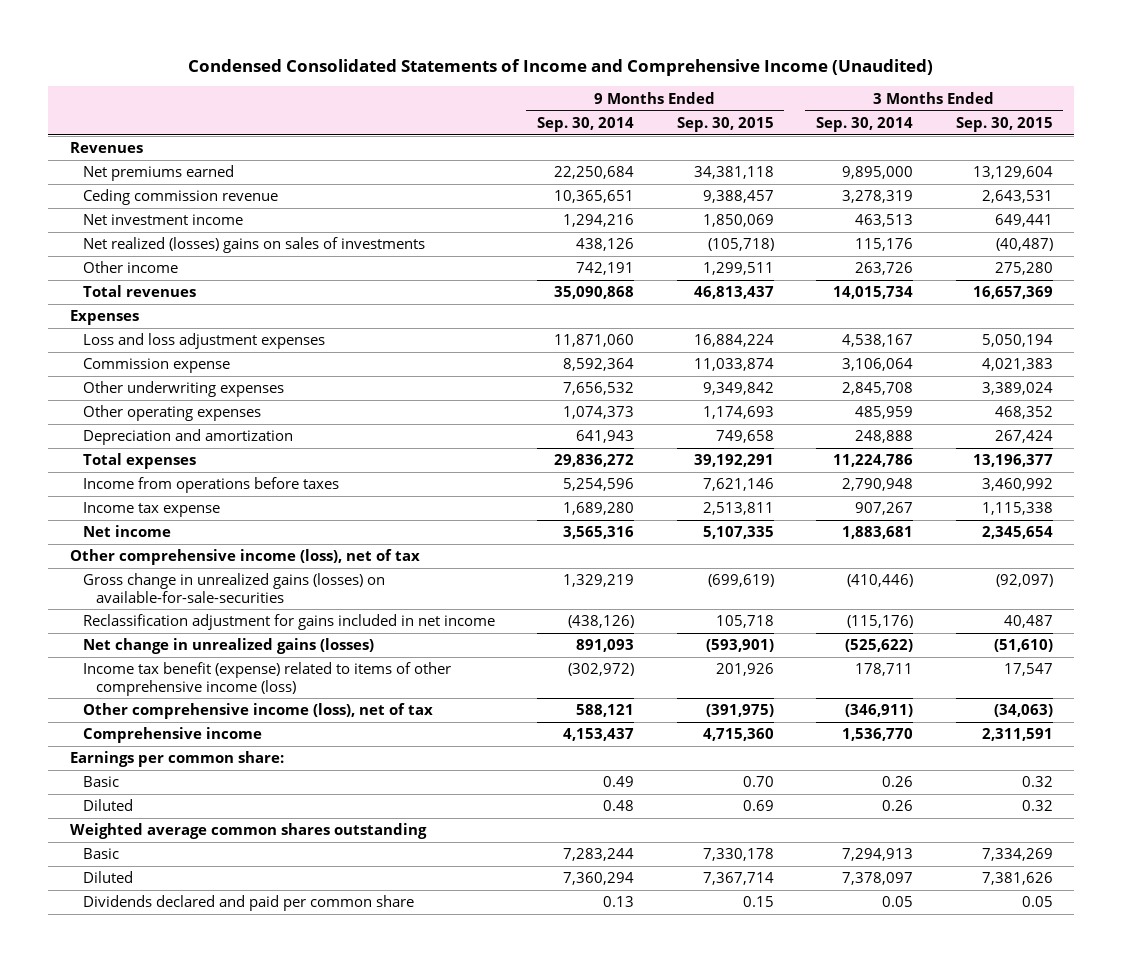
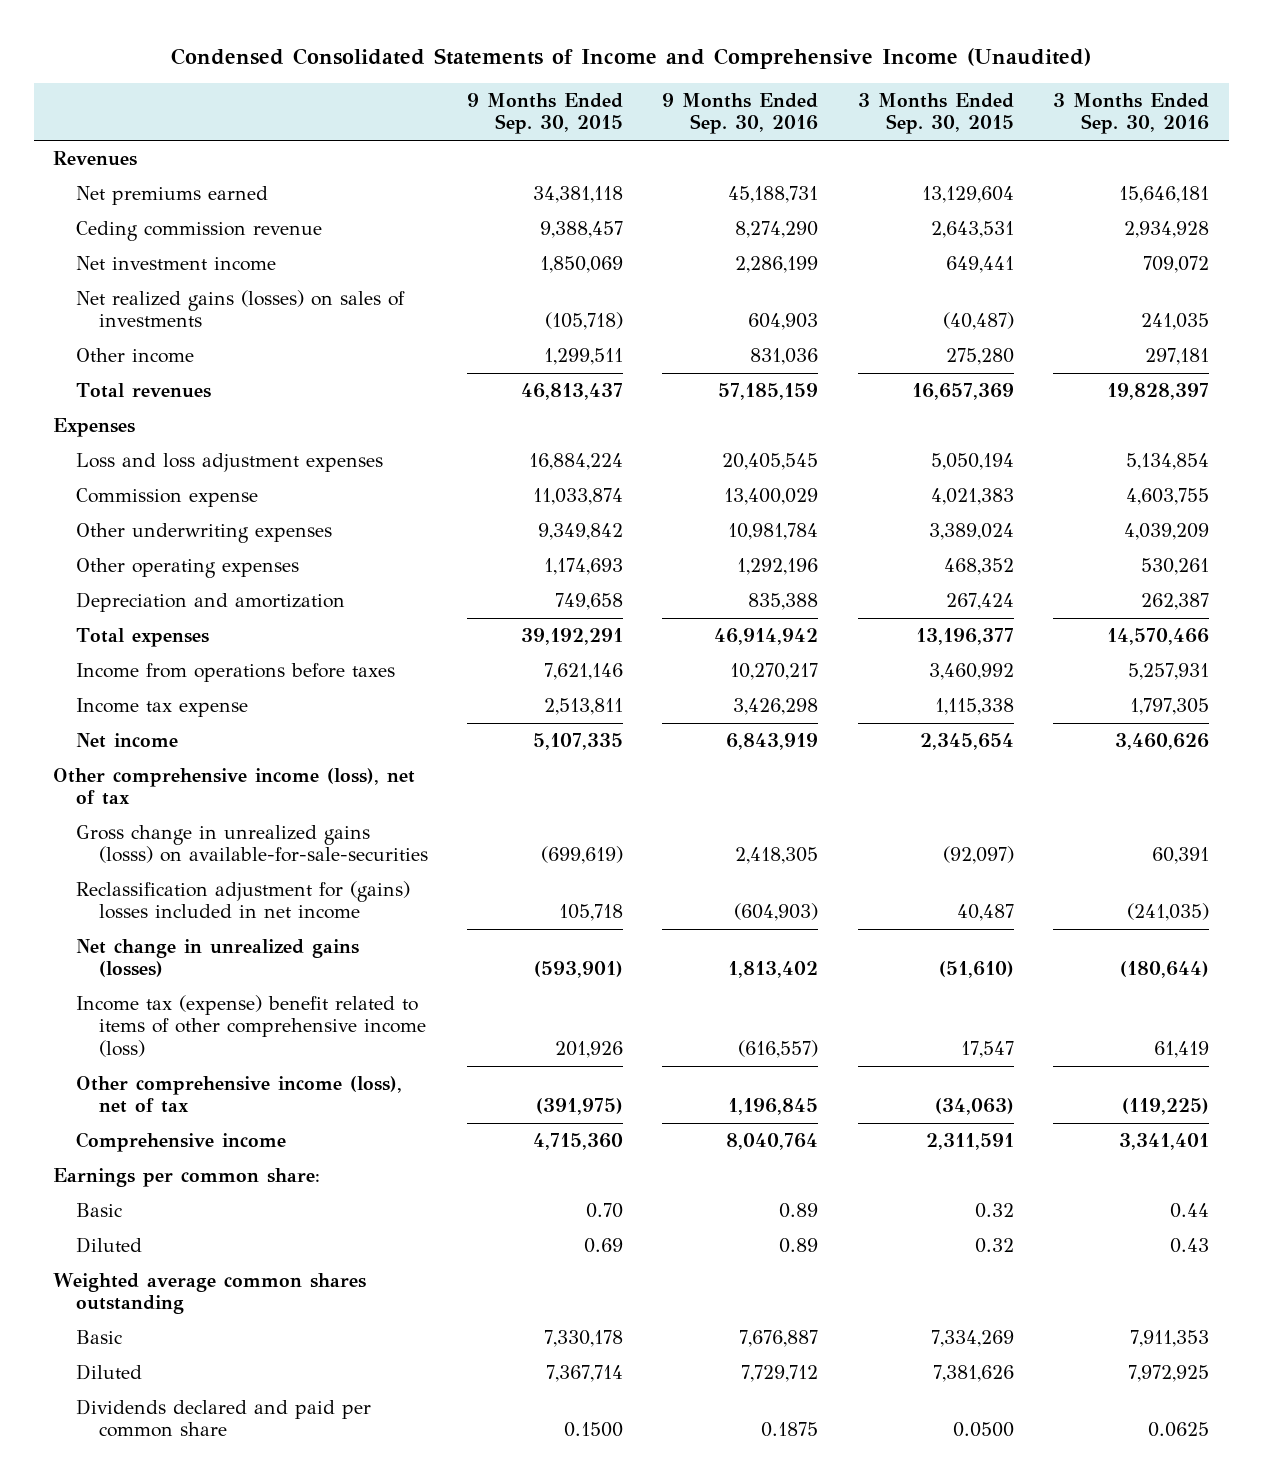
- | 9 Months Ended Sep. 30, 2014 | 9 Months Ended Sep. 30, 2015 | 3 Months Ended Sep. 30, 2014 | 3 Months Ended Sep. 30, 2015
+ | 9 Months Ended Sep. 30, 2015 | 9 Months Ended Sep. 30, 2016 | 3 Months Ended Sep. 30, 2015 | 3 Months Ended Sep. 30, 2016
- Net realized (losses) gains on sales of investments | 438,126 | (105,718) | 115,176 | (40,487)
+ Net realized gains (losses) on sales of investments | (105,718) | 604,903 | (40,487) | 241,035
- Gross change in unrealized gains (losses) on available-for-sale-securities | 1,329,219 | (699,619) | (410,446) | (92,097)
- Reclassification adjustment for gains included in net income | (438,126) | 105,718 | (115,176) | 40,487
+ Gross change in unrealized gains (losss) on available-for-sale-securities | (699,619) | 2,418,305 | (92,097) | 60,391
+ Reclassification adjustment for (gains) losses included in net income | 105,718 | (604,903) | 40,487 | (241,035)
- Income tax benefit (expense) related to items of other comprehensive income (loss) | (302,972) | 201,926 | 178,711 | 17,547
+ Income tax (expense) benefit related to items of other comprehensive income (loss) | 201,926 | (616,557) | 17,547 | 61,419
- Dividends declared and paid per common share | 0.13 | 0.15 | 0.05 | 0.05
+ Dividends declared and paid per common share | 0.1500 | 0.1875 | 0.0500 | 0.0625

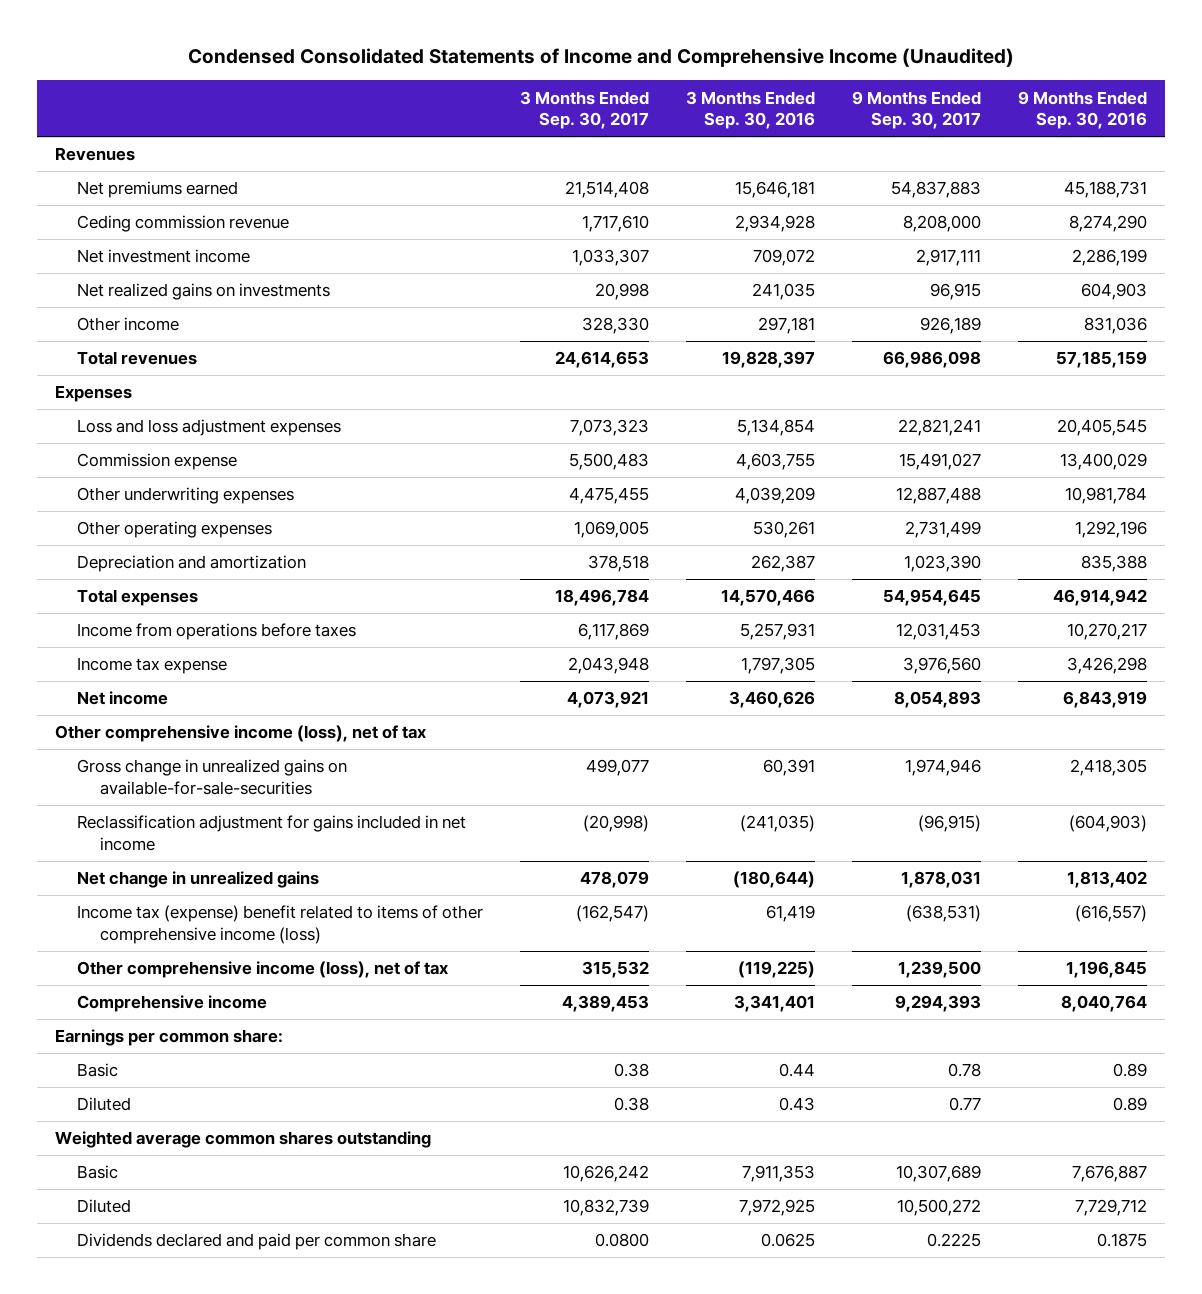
- | 9 Months Ended Sep. 30, 2015 | 9 Months Ended Sep. 30, 2016 | 3 Months Ended Sep. 30, 2015 | 3 Months Ended Sep. 30, 2016
+ | 3 Months Ended Sep. 30, 2017 | 3 Months Ended Sep. 30, 2016 | 9 Months Ended Sep. 30, 2017 | 9 Months Ended Sep. 30, 2016
- Net realized gains (losses) on sales of investments | (105,718) | 604,903 | (40,487) | 241,035
+ Net realized gains on investments | 20,998 | 241,035 | 96,915 | 604,903
- Gross change in unrealized gains (losss) on available-for-sale-securities | (699,619) | 2,418,305 | (92,097) | 60,391
- Reclassification adjustment for (gains) losses included in net income | 105,718 | (604,903) | 40,487 | (241,035)
- Net change in unrealized gains (losses) | (593,901) | 1,813,402 | (51,610) | (180,644)
+ Gross change in unrealized gains on available-for-sale-securities | 499,077 | 60,391 | 1,974,946 | 2,418,305
+ Reclassification adjustment for gains included in net income | (20,998) | (241,035) | (96,915) | (604,903)
+ Net change in unrealized gains | 478,079 | (180,644) | 1,878,031 | 1,813,402

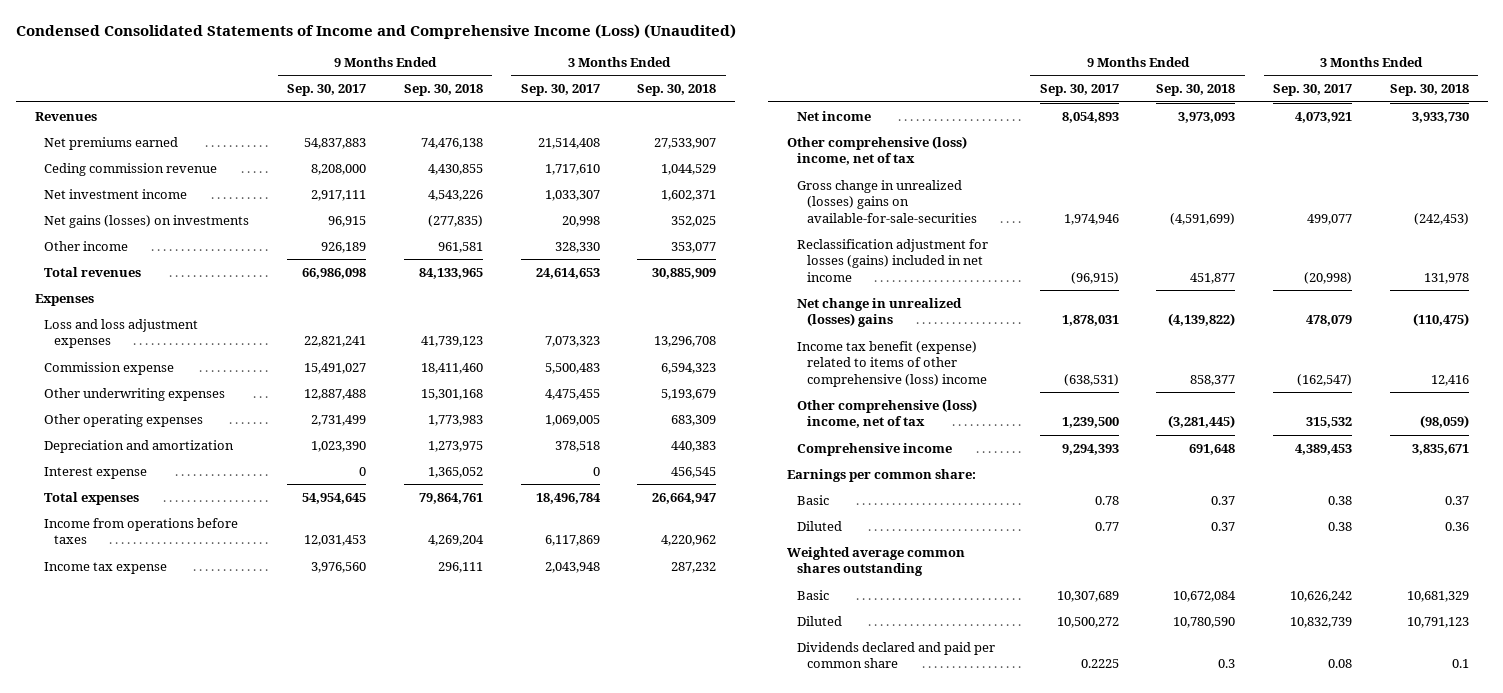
- Condensed Consolidated Statements of Income and Comprehensive Income (Unaudited)
+ Condensed Consolidated Statements of Income and Comprehensive Income (Loss) (Unaudited)
- | 3 Months Ended Sep. 30, 2017 | 3 Months Ended Sep. 30, 2016 | 9 Months Ended Sep. 30, 2017 | 9 Months Ended Sep. 30, 2016
+ | 9 Months Ended Sep. 30, 2017 | 9 Months Ended Sep. 30, 2018 | 3 Months Ended Sep. 30, 2017 | 3 Months Ended Sep. 30, 2018
- Net realized gains on investments | 20,998 | 241,035 | 96,915 | 604,903
+ Net gains (losses) on investments | 96,915 | (277,835) | 20,998 | 352,025
+ Interest expense | 0 | 1,365,052 | 0 | 456,545
- Other comprehensive income (loss), net of tax
- Gross change in unrealized gains on available-for-sale-securities | 499,077 | 60,391 | 1,974,946 | 2,418,305
- Reclassification adjustment for gains included in net income | (20,998) | (241,035) | (96,915) | (604,903)
- Net change in unrealized gains | 478,079 | (180,644) | 1,878,031 | 1,813,402
- Income tax (expense) benefit related to items of other comprehensive income (loss) | (162,547) | 61,419 | (638,531) | (616,557)
- Other comprehensive income (loss), net of tax | 315,532 | (119,225) | 1,239,500 | 1,196,845
+ Other comprehensive (loss) income, net of tax
+ Gross change in unrealized (losses) gains on available-for-sale-securities | 1,974,946 | (4,591,699) | 499,077 | (242,453)
+ Reclassification adjustment for losses (gains) included in net income | (96,915) | 451,877 | (20,998) | 131,978
+ Net change in unrealized (losses) gains | 1,878,031 | (4,139,822) | 478,079 | (110,475)
+ Income tax benefit (expense) related to items of other comprehensive (loss) income | (638,531) | 858,377 | (162,547) | 12,416
+ Other comprehensive (loss) income, net of tax | 1,239,500 | (3,281,445) | 315,532 | (98,059)
- Dividends declared and paid per common share | 0.0800 | 0.0625 | 0.2225 | 0.1875
+ Dividends declared and paid per common share | 0.2225 | 0.3 | 0.08 | 0.1

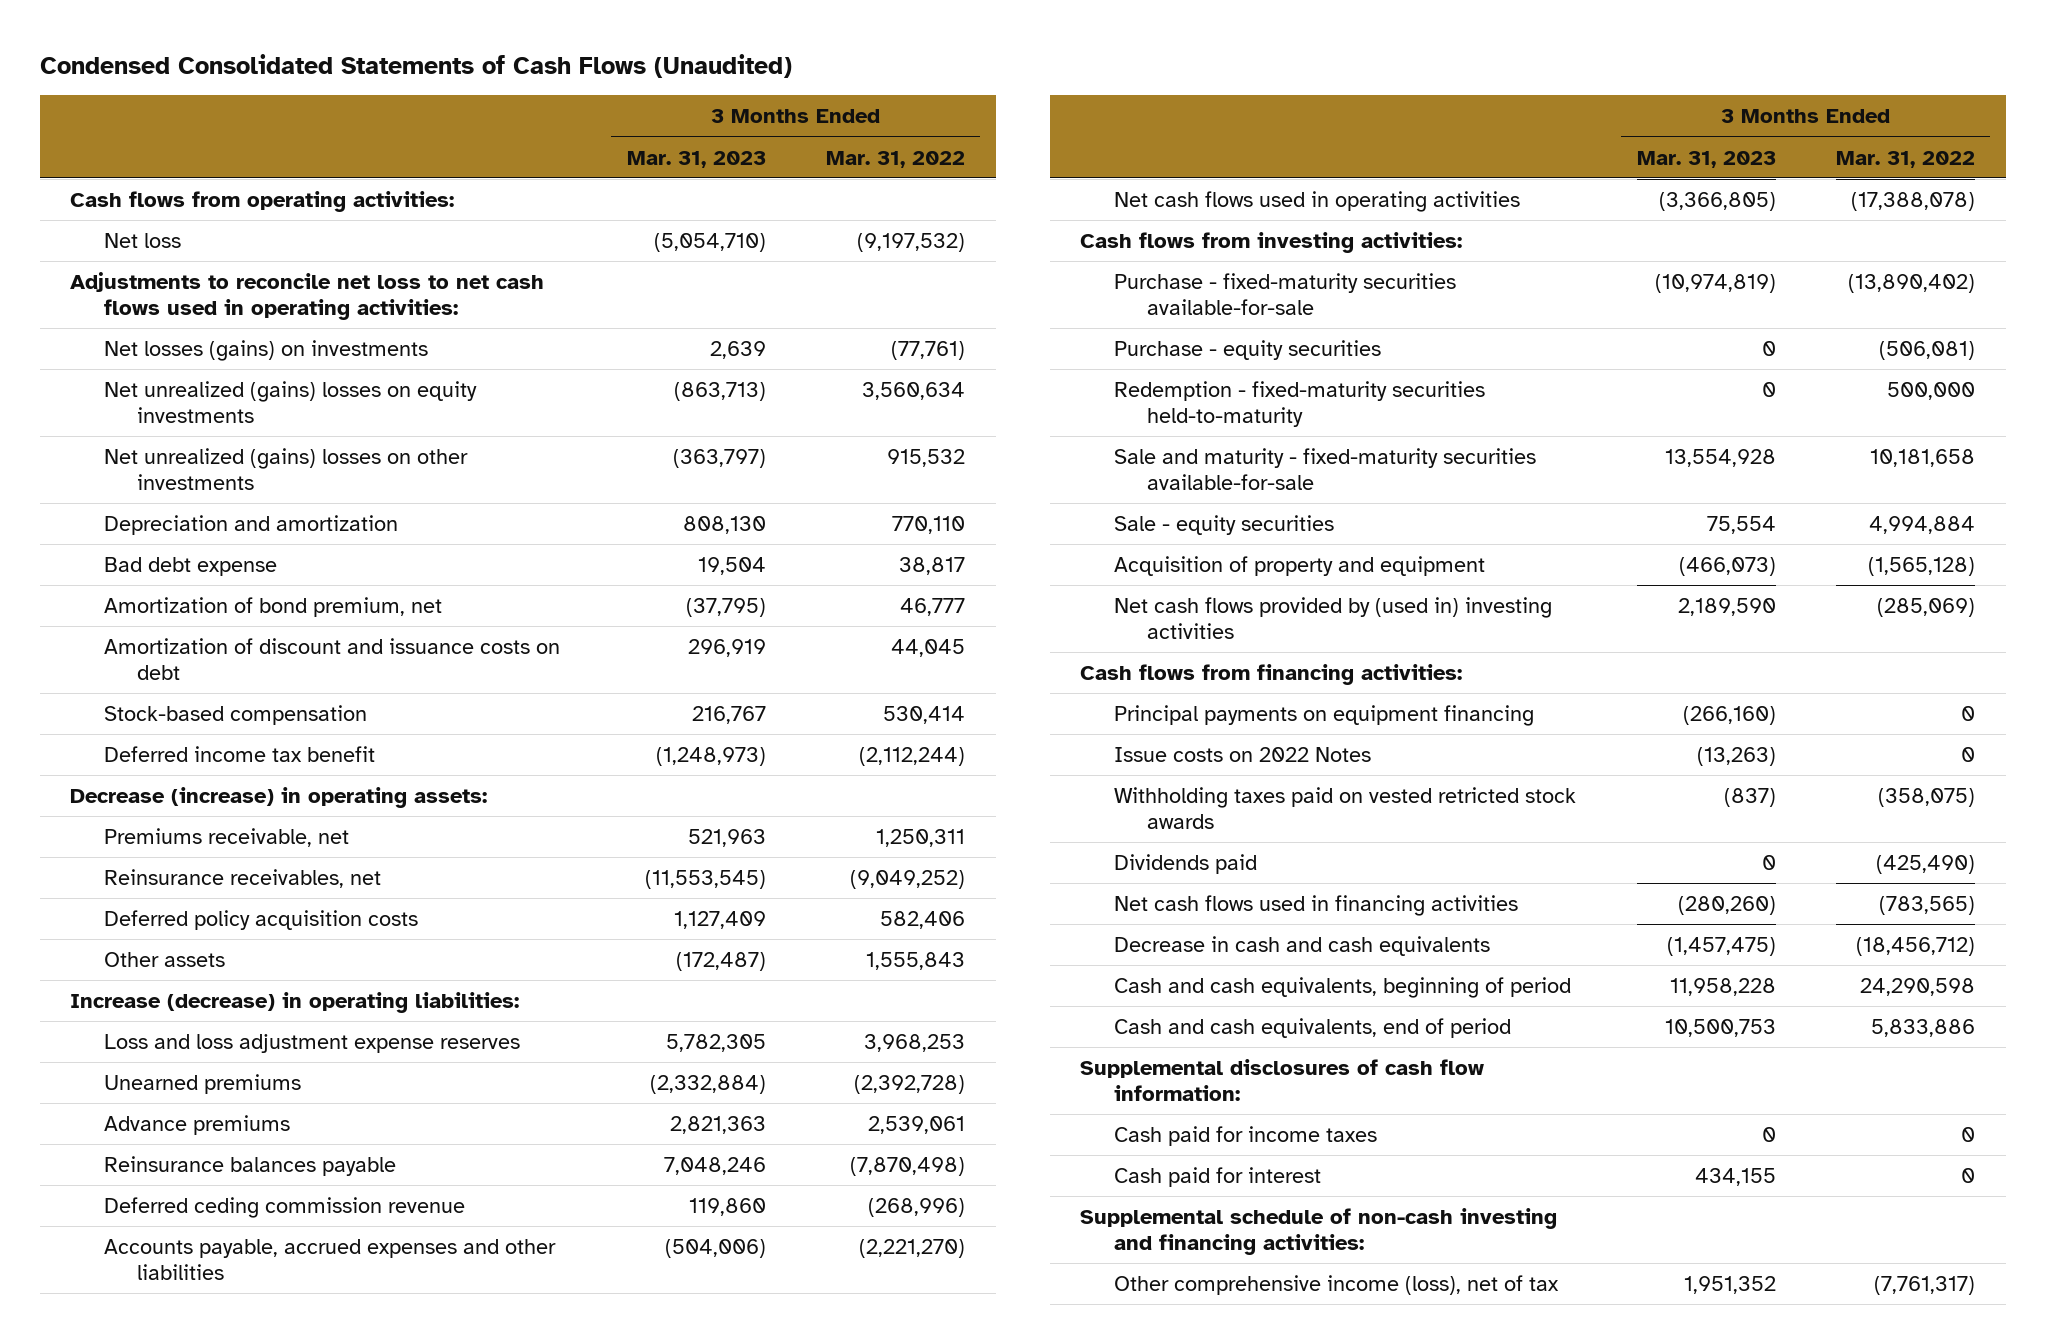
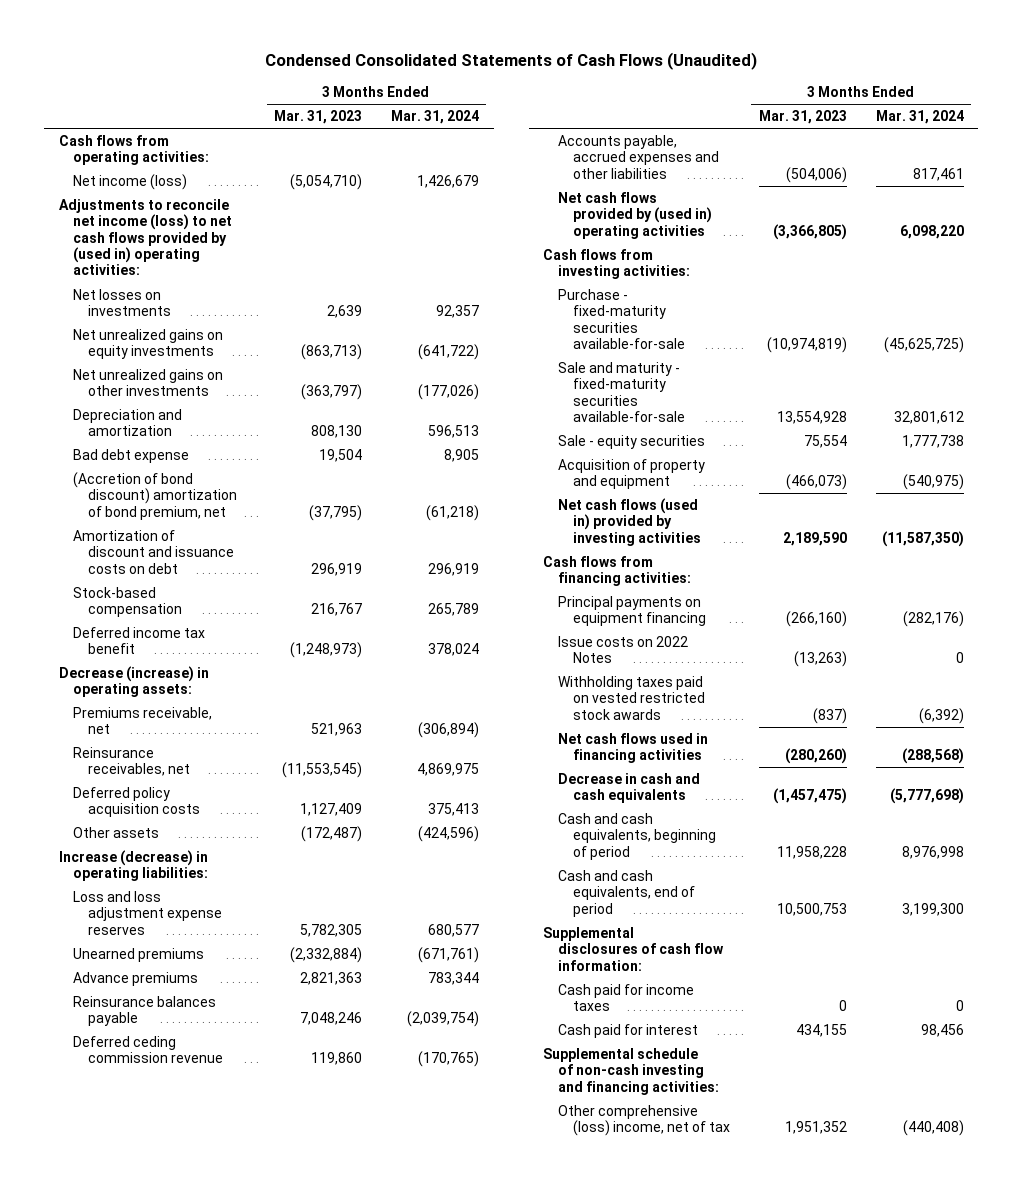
- | 3 Months Ended Mar. 31, 2023 | 3 Months Ended Mar. 31, 2022
+ | 3 Months Ended Mar. 31, 2023 | 3 Months Ended Mar. 31, 2024
- Net loss | (5,054,710) | (9,197,532)
- Adjustments to reconcile net loss to net cash flows used in operating activities:
- Net losses (gains) on investments | 2,639 | (77,761)
- Net unrealized (gains) losses on equity investments | (863,713) | 3,560,634
- Net unrealized (gains) losses on other investments | (363,797) | 915,532
+ Net income (loss) | (5,054,710) | 1,426,679
+ Adjustments to reconcile net income (loss) to net cash flows provided by (used in) operating activities:
+ Net losses on investments | 2,639 | 92,357
+ Net unrealized gains on equity investments | (863,713) | (641,722)
+ Net unrealized gains on other investments | (363,797) | (177,026)
- Amortization of bond premium, net | (37,795) | 46,777
+ (Accretion of bond discount) amortization of bond premium, net | (37,795) | (61,218)
- Net cash flows used in operating activities | (3,366,805) | (17,388,078)
+ Net cash flows provided by (used in) operating activities | (3,366,805) | 6,098,220
- Purchase - equity securities | 0 | (506,081)
- Redemption - fixed-maturity securities held-to-maturity | 0 | 500,000
- Net cash flows provided by (used in) investing activities | 2,189,590 | (285,069)
+ Net cash flows (used in) provided by investing activities | 2,189,590 | (11,587,350)
- Withholding taxes paid on vested retricted stock awards | (837) | (358,075)
- Dividends paid | 0 | (425,490)
+ Withholding taxes paid on vested restricted stock awards | (837) | (6,392)
- Other comprehensive income (loss), net of tax | 1,951,352 | (7,761,317)
+ Other comprehensive (loss) income, net of tax | 1,951,352 | (440,408)

